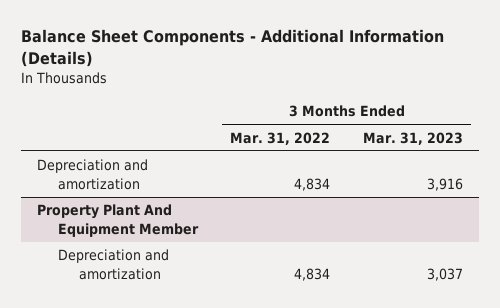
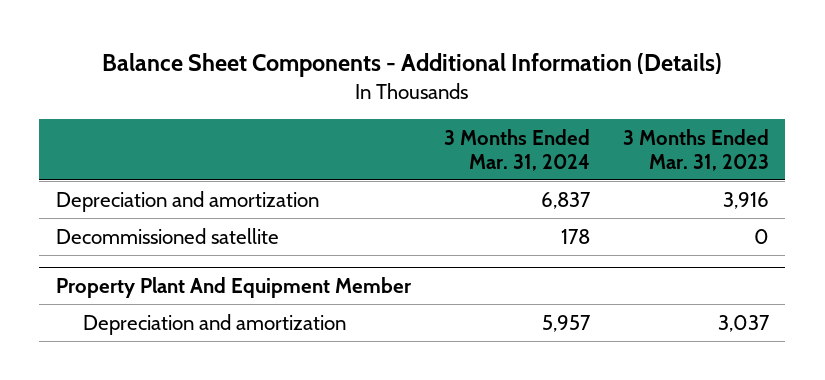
- | 3 Months Ended Mar. 31, 2022 | 3 Months Ended Mar. 31, 2023
+ | 3 Months Ended Mar. 31, 2024 | 3 Months Ended Mar. 31, 2023
+ Decommissioned satellite | 178 | 0

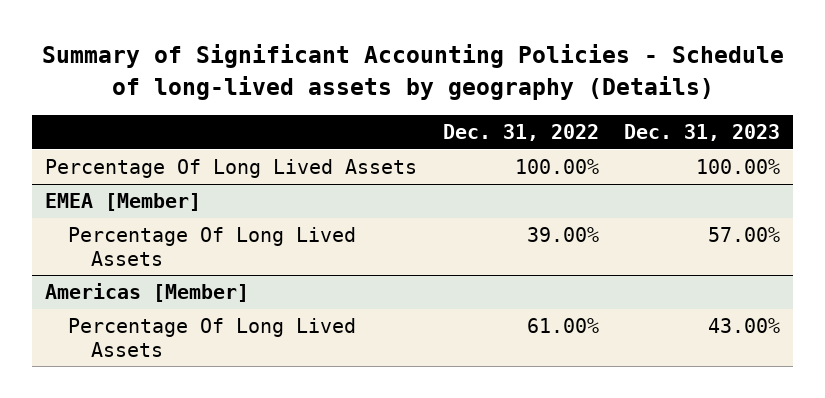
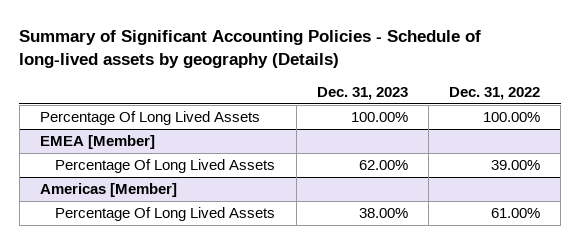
- | Dec. 31, 2022 | Dec. 31, 2023
+ | Dec. 31, 2023 | Dec. 31, 2022
@ EMEA [Member]
- Percentage Of Long Lived Assets | 39.00% | 57.00%
+ Percentage Of Long Lived Assets | 62.00% | 39.00%
@ Americas [Member]
- Percentage Of Long Lived Assets | 61.00% | 43.00%
+ Percentage Of Long Lived Assets | 38.00% | 61.00%

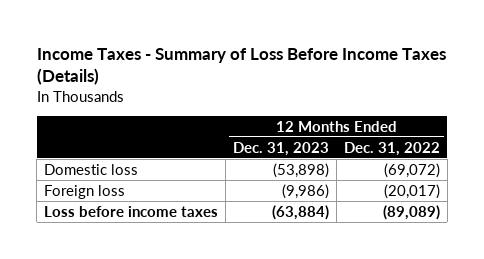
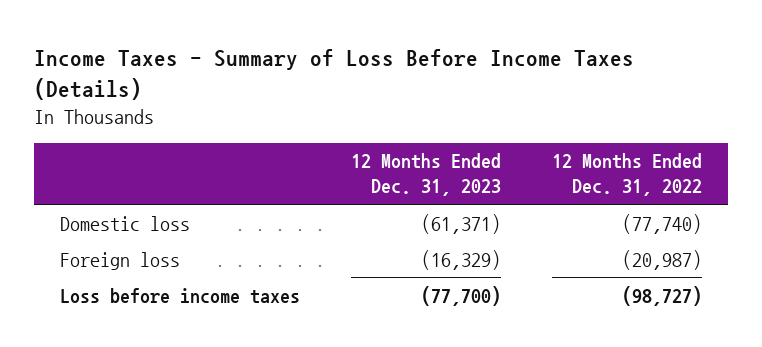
- Domestic loss | (53,898) | (69,072)
- Foreign loss | (9,986) | (20,017)
- Loss before income taxes | (63,884) | (89,089)
+ Domestic loss | (61,371) | (77,740)
+ Foreign loss | (16,329) | (20,987)
+ Loss before income taxes | (77,700) | (98,727)

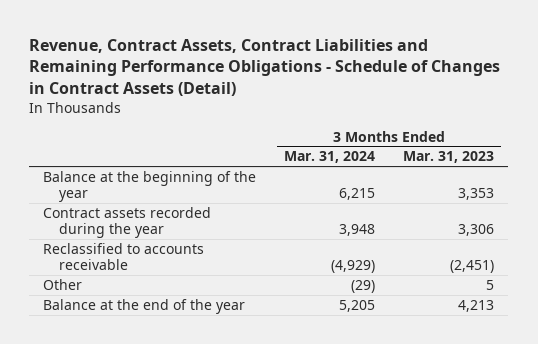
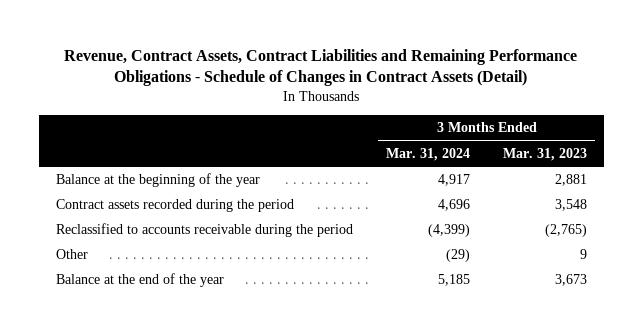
- Balance at the beginning of the year | 6,215 | 3,353
- Contract assets recorded during the year | 3,948 | 3,306
- Reclassified to accounts receivable | (4,929) | (2,451)
- Other | (29) | 5
- Balance at the end of the year | 5,205 | 4,213
+ Balance at the beginning of the year | 4,917 | 2,881
+ Contract assets recorded during the period | 4,696 | 3,548
+ Reclassified to accounts receivable during the period | (4,399) | (2,765)
+ Other | (29) | 9
+ Balance at the end of the year | 5,185 | 3,673

